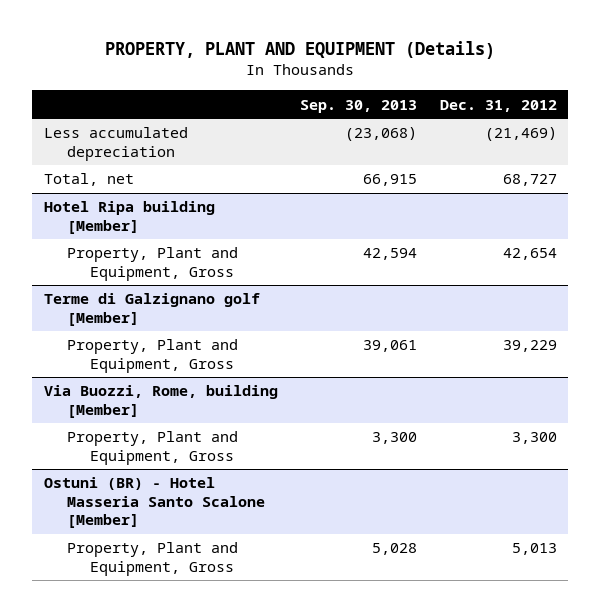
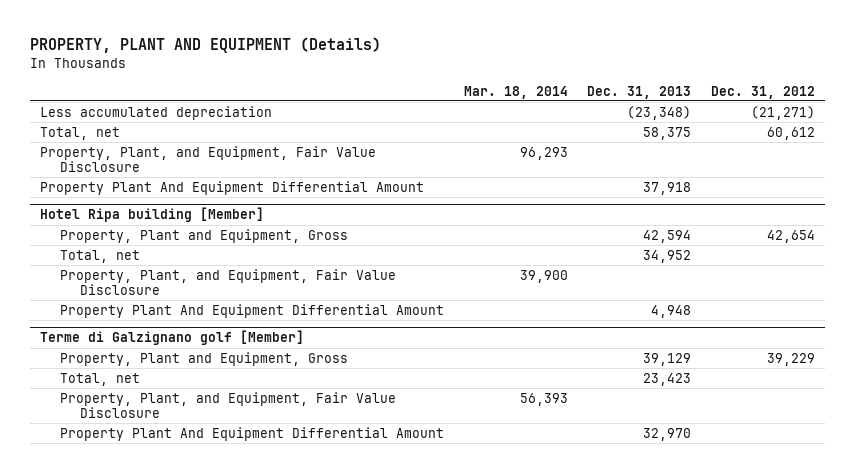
- | Sep. 30, 2013 | Dec. 31, 2012
+ | Mar. 18, 2014 | Dec. 31, 2013 | Dec. 31, 2012
- Less accumulated depreciation | (23,068) | (21,469)
- Total, net | 66,915 | 68,727
+ Less accumulated depreciation | | (23,348) | (21,271)
+ Total, net | | 58,375 | 60,612
+ Property, Plant, and Equipment, Fair Value Disclosure | 96,293 | |
+ Property Plant And Equipment Differential Amount | | 37,918 |
@ Hotel Ripa building [Member]
+ Total, net | | 34,952 |
+ Property, Plant, and Equipment, Fair Value Disclosure | 39,900 | |
+ Property Plant And Equipment Differential Amount | | 4,948 |
- Via Buozzi, Rome, building [Member]
- Property, Plant and Equipment, Gross | 3,300 | 3,300
- Ostuni (BR) - Hotel Masseria Santo Scalone [Member]
- Property, Plant and Equipment, Gross | 5,028 | 5,013
@ Terme di Galzignano golf [Member]
+ Total, net | | 23,423 |
+ Property, Plant, and Equipment, Fair Value Disclosure | 56,393 | |
+ Property Plant And Equipment Differential Amount | | 32,970 |

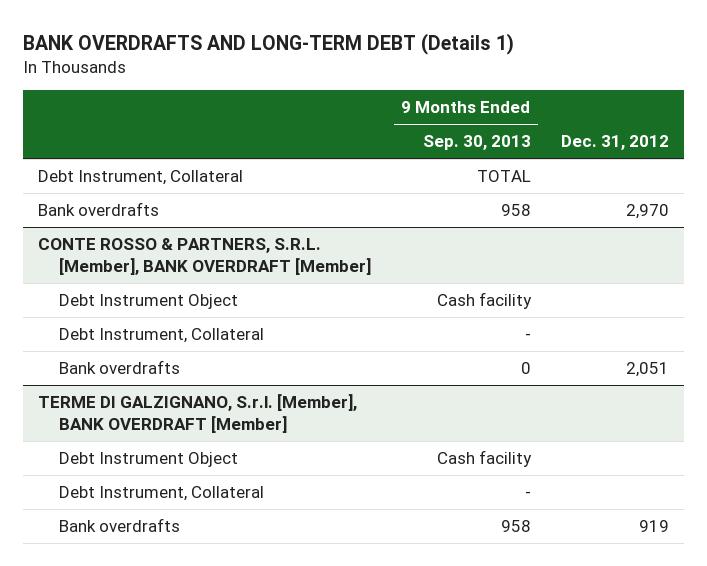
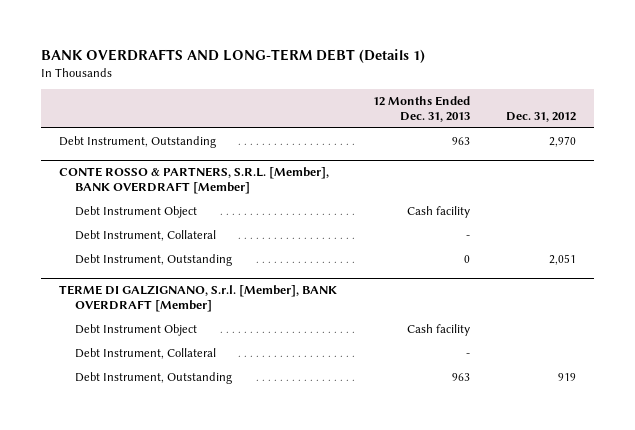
- | 9 Months Ended Sep. 30, 2013 | Dec. 31, 2012
+ | 12 Months Ended Dec. 31, 2013 | Dec. 31, 2012
- Debt Instrument, Collateral | TOTAL |
- Bank overdrafts | 958 | 2,970
+ Debt Instrument, Outstanding | 963 | 2,970
@ CONTE ROSSO & PARTNERS, S.R.L. [Member], BANK OVERDRAFT [Member]
- Bank overdrafts | 0 | 2,051
+ Debt Instrument, Outstanding | 0 | 2,051
@ TERME DI GALZIGNANO, S.r.l. [Member], BANK OVERDRAFT [Member]
- Bank overdrafts | 958 | 919
+ Debt Instrument, Outstanding | 963 | 919

